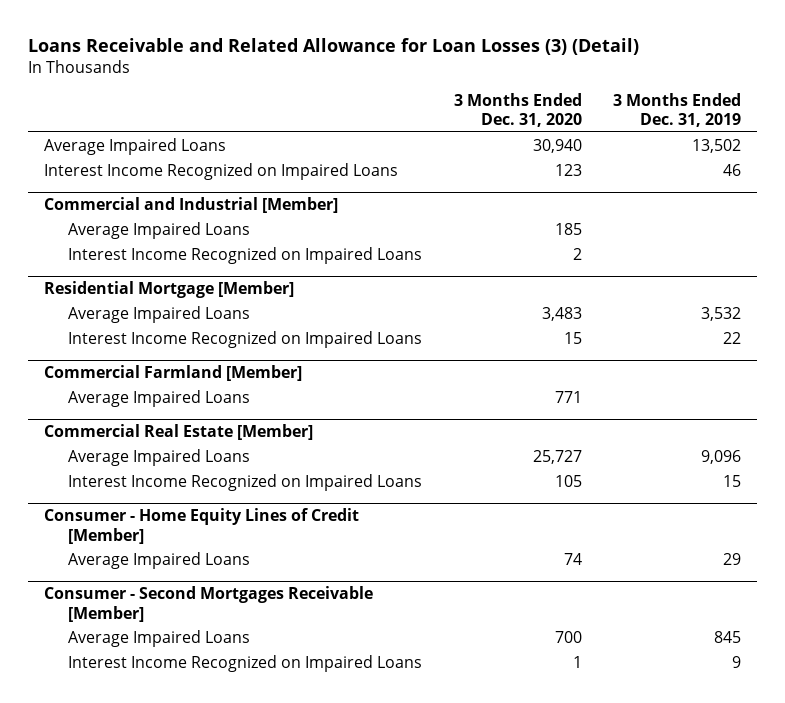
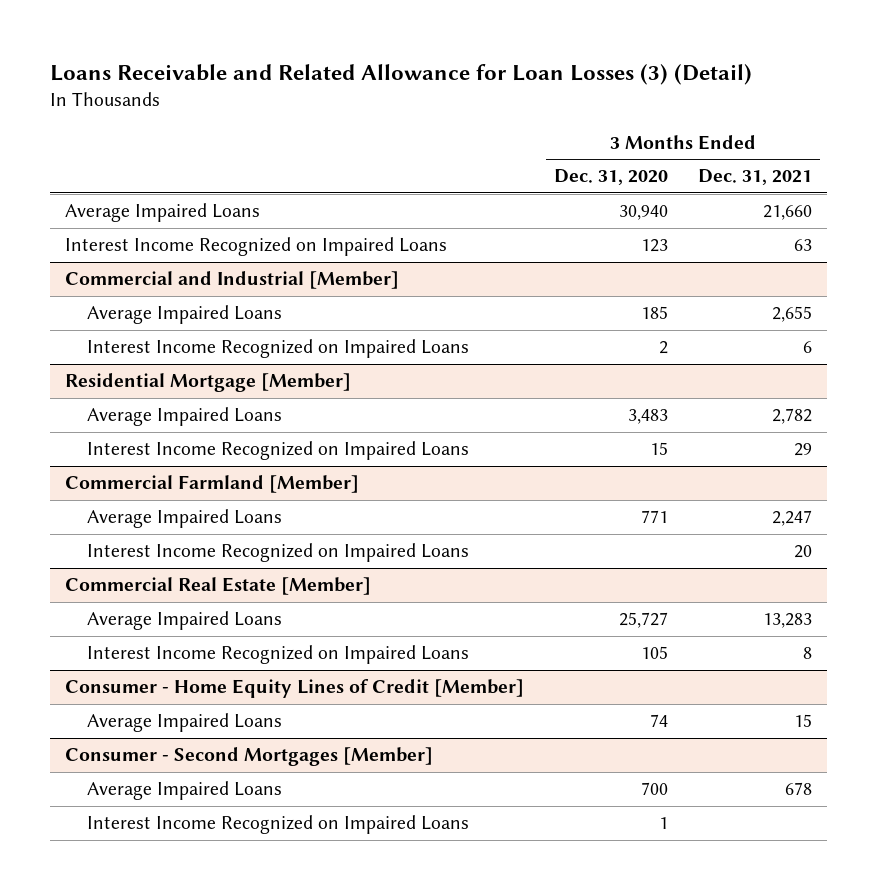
- | 3 Months Ended Dec. 31, 2020 | 3 Months Ended Dec. 31, 2019
+ | 3 Months Ended Dec. 31, 2020 | 3 Months Ended Dec. 31, 2021
@ Commercial Farmland [Member]
+ Interest Income Recognized on Impaired Loans | | 20
- Consumer - Second Mortgages Receivable [Member]
+ Consumer - Second Mortgages [Member]

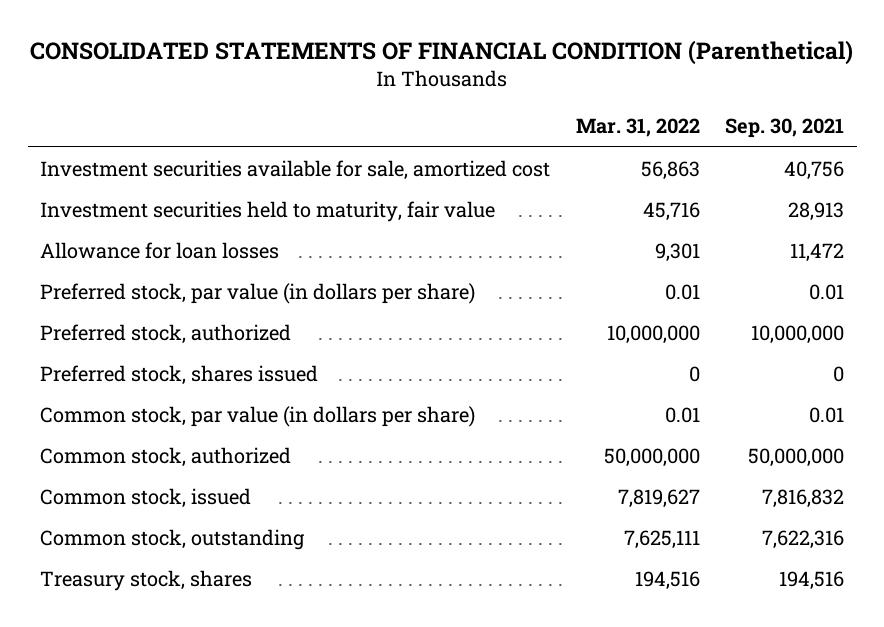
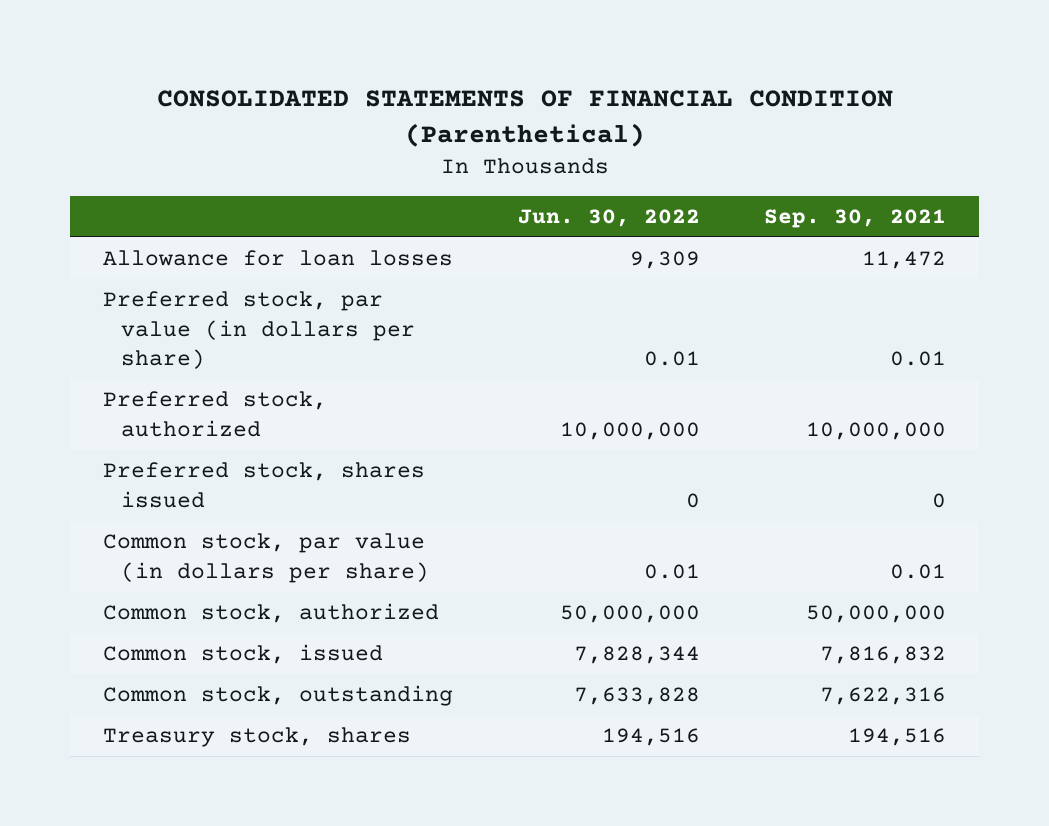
- | Mar. 31, 2022 | Sep. 30, 2021
+ | Jun. 30, 2022 | Sep. 30, 2021
- Investment securities available for sale, amortized cost | 56,863 | 40,756
- Investment securities held to maturity, fair value | 45,716 | 28,913

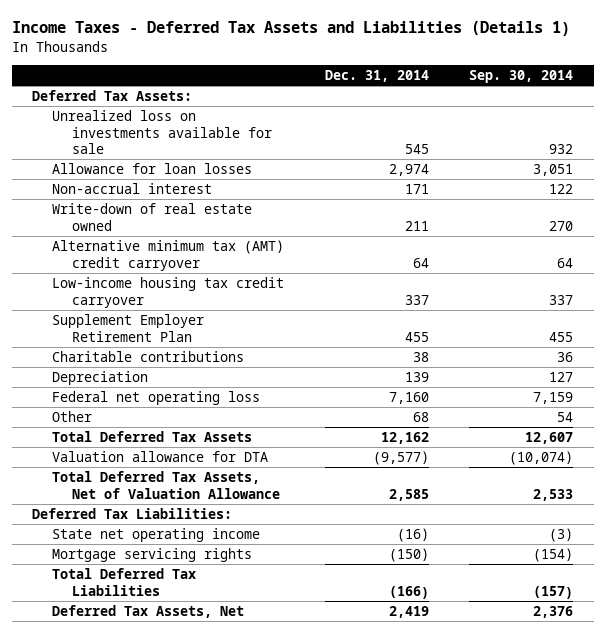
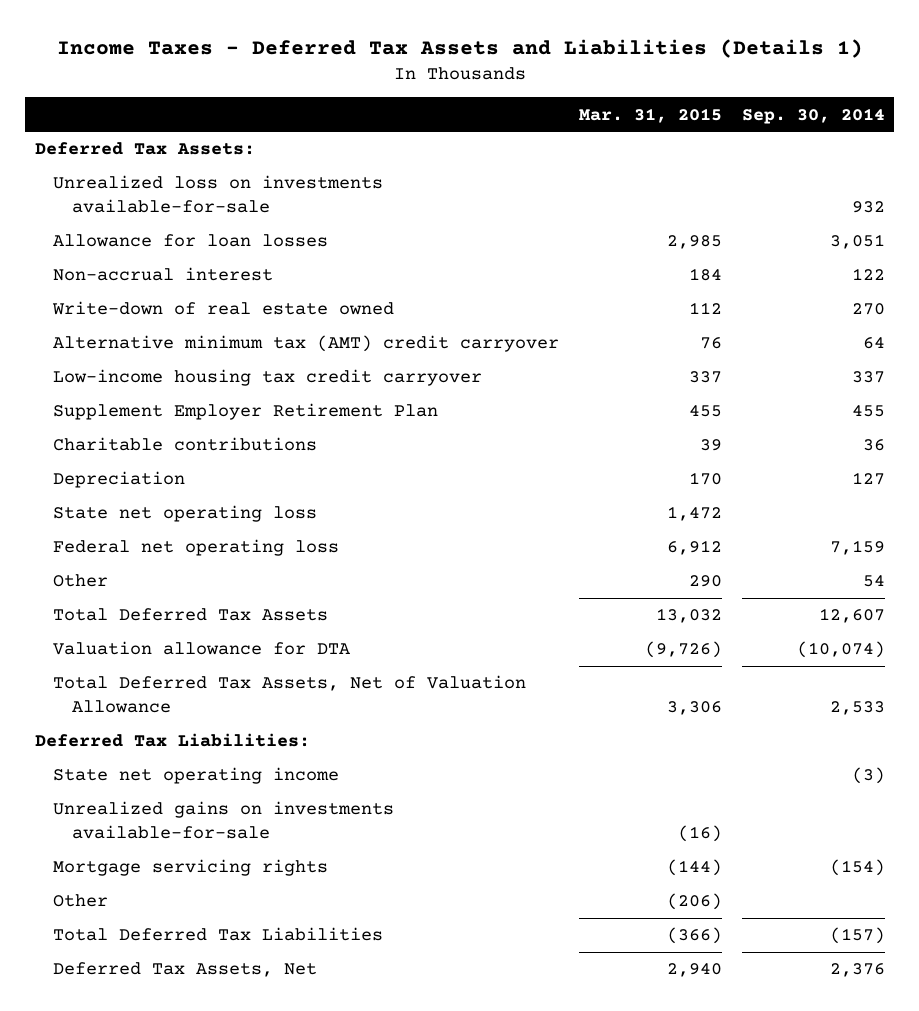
- | Dec. 31, 2014 | Sep. 30, 2014
+ | Mar. 31, 2015 | Sep. 30, 2014
- Unrealized loss on investments available for sale | 545 | 932
+ Unrealized loss on investments available-for-sale | | 932
+ State net operating loss | 1,472 |
+ Unrealized gains on investments available-for-sale | (16) |
+ Other | (206) |

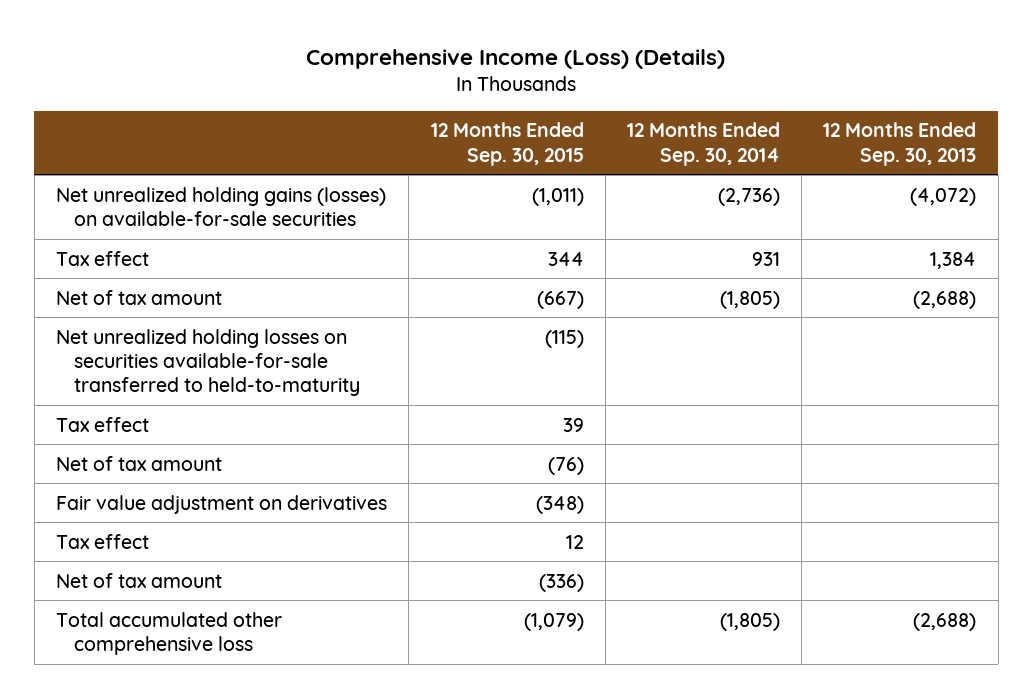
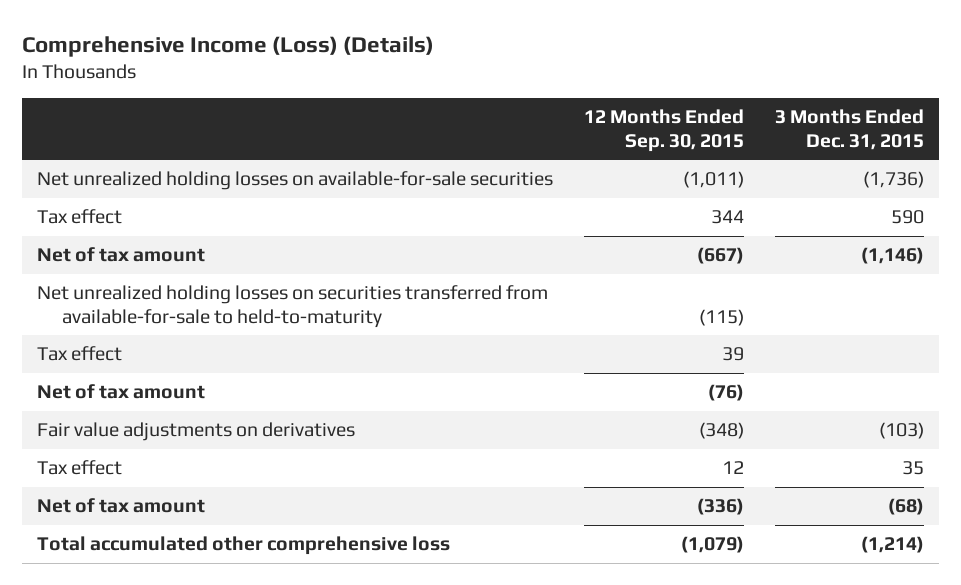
- | 12 Months Ended Sep. 30, 2015 | 12 Months Ended Sep. 30, 2014 | 12 Months Ended Sep. 30, 2013
+ | 12 Months Ended Sep. 30, 2015 | 3 Months Ended Dec. 31, 2015
- Net unrealized holding gains (losses) on available-for-sale securities | (1,011) | (2,736) | (4,072)
+ Net unrealized holding losses on available-for-sale securities | (1,011) | (1,736)
- Net unrealized holding losses on securities available-for-sale transferred to held-to-maturity | (115) | |
+ Net unrealized holding losses on securities transferred from available-for-sale to held-to-maturity | (115) |
- Fair value adjustment on derivatives | (348) | |
+ Fair value adjustments on derivatives | (348) | (103)

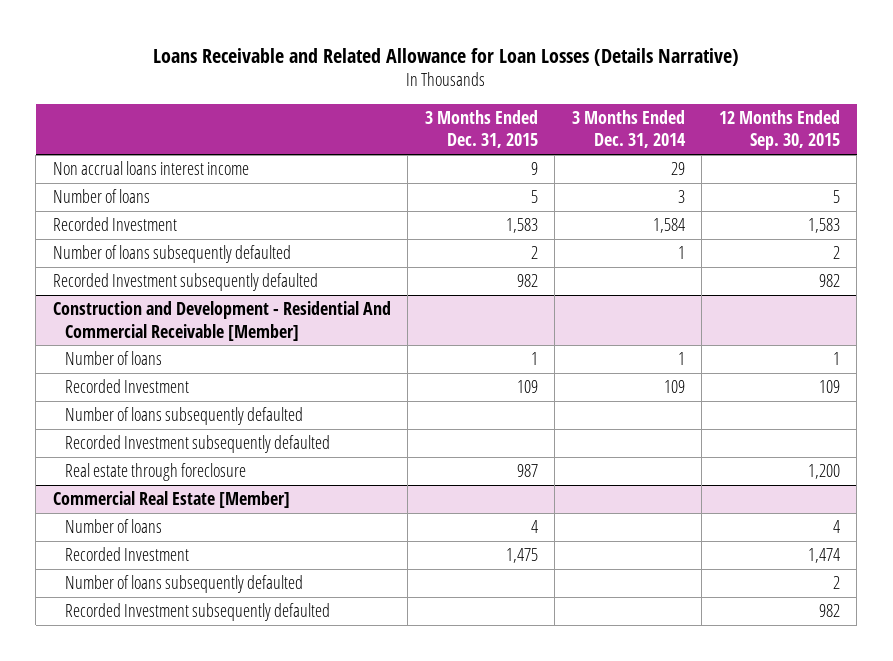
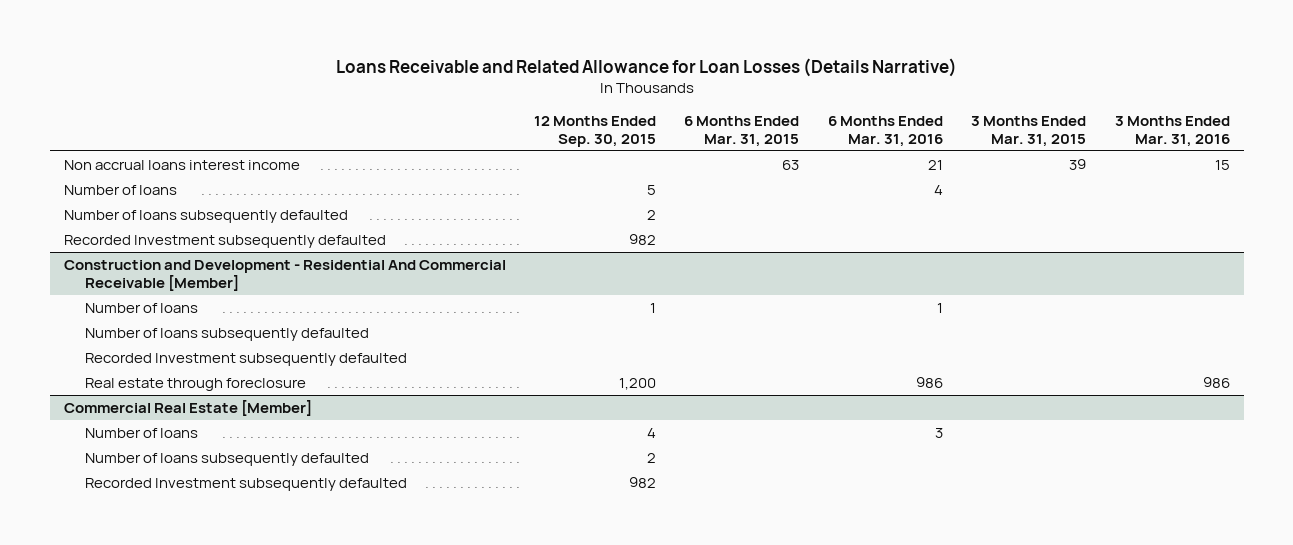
- | 3 Months Ended Dec. 31, 2015 | 3 Months Ended Dec. 31, 2014 | 12 Months Ended Sep. 30, 2015
+ | 12 Months Ended Sep. 30, 2015 | 6 Months Ended Mar. 31, 2015 | 6 Months Ended Mar. 31, 2016 | 3 Months Ended Mar. 31, 2015 | 3 Months Ended Mar. 31, 2016
- Recorded Investment | 1,583 | 1,584 | 1,583
@ Construction and Development - Residential And Commercial Receivable [Member]
- Recorded Investment | 109 | 109 | 109
@ Commercial Real Estate [Member]
- Recorded Investment | 1,475 | | 1,474

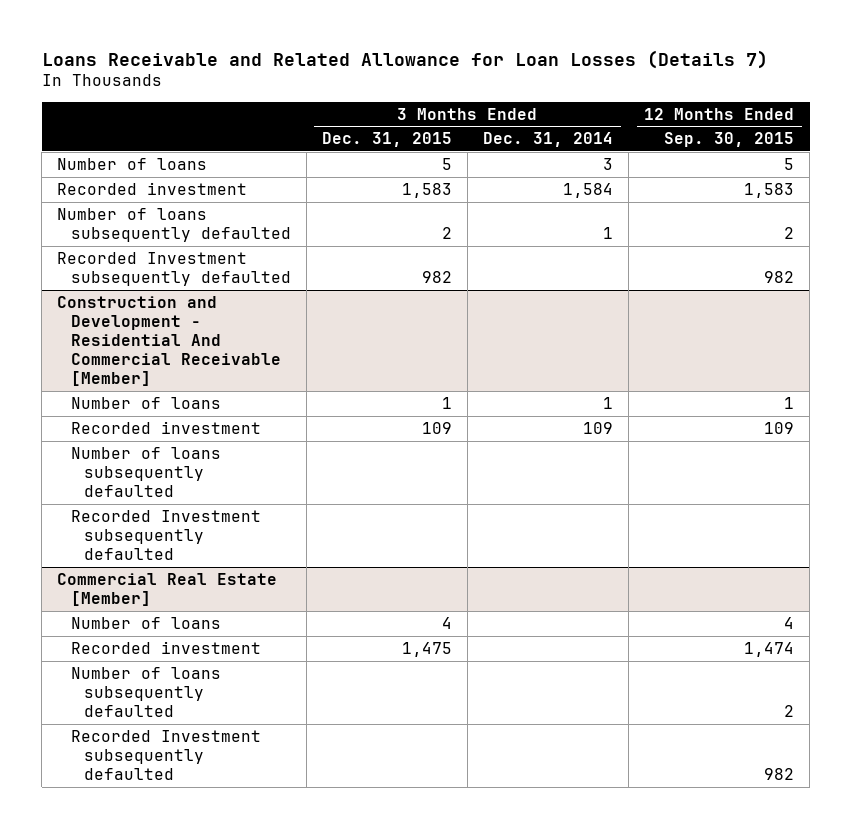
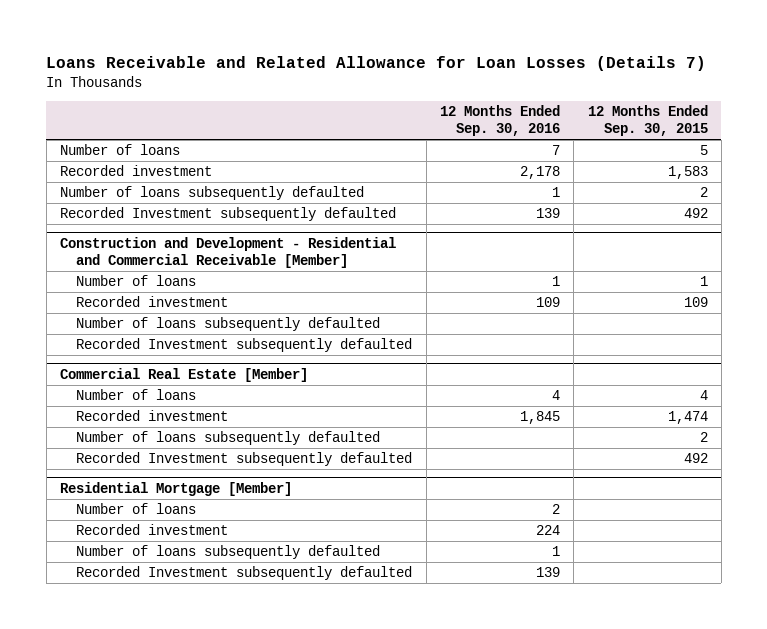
- | 3 Months Ended Dec. 31, 2015 | 3 Months Ended Dec. 31, 2014 | 12 Months Ended Sep. 30, 2015
+ | 12 Months Ended Sep. 30, 2016 | 12 Months Ended Sep. 30, 2015
- Recorded Investment subsequently defaulted | 982 | | 982
- Construction and Development - Residential And Commercial Receivable [Member]
+ Recorded Investment subsequently defaulted | 139 | 492
+ Construction and Development - Residential and Commercial Receivable [Member]
@ Commercial Real Estate [Member]
- Recorded Investment subsequently defaulted | | | 982
+ Recorded Investment subsequently defaulted | | 492
+ Residential Mortgage [Member]
+ Number of loans | 2 |
+ Recorded investment | 224 |
+ Number of loans subsequently defaulted | 1 |
+ Recorded Investment subsequently defaulted | 139 |

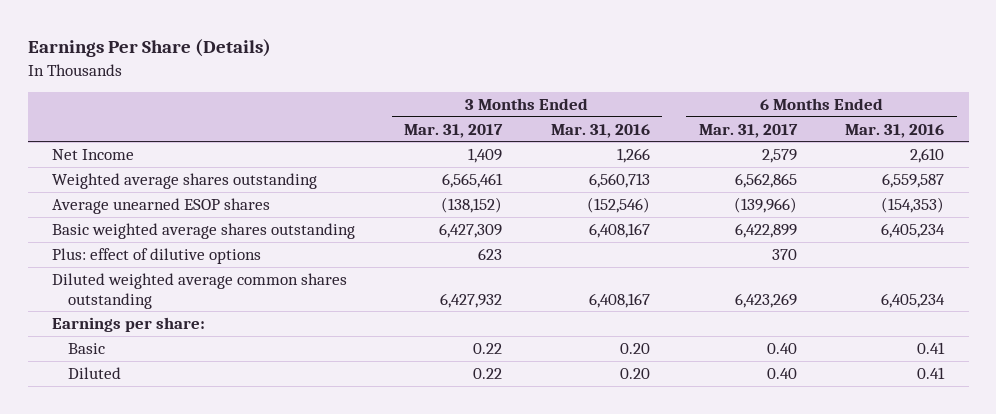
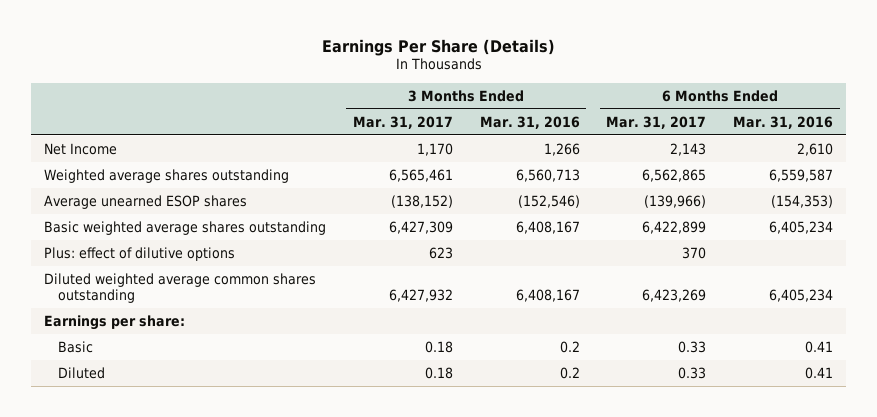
- Net Income | 1,409 | 1,266 | 2,579 | 2,610
+ Net Income | 1,170 | 1,266 | 2,143 | 2,610
- Basic | 0.22 | 0.20 | 0.40 | 0.41
- Diluted | 0.22 | 0.20 | 0.40 | 0.41
+ Basic | 0.18 | 0.2 | 0.33 | 0.41
+ Diluted | 0.18 | 0.2 | 0.33 | 0.41

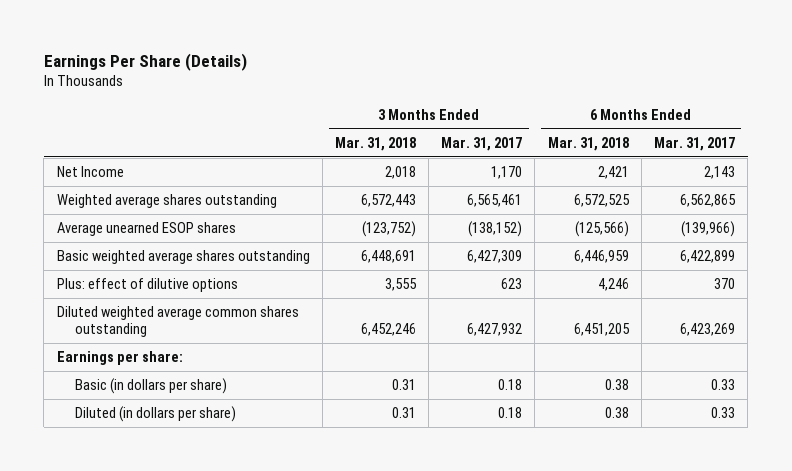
- | 3 Months Ended Mar. 31, 2017 | 3 Months Ended Mar. 31, 2016 | 6 Months Ended Mar. 31, 2017 | 6 Months Ended Mar. 31, 2016
+ | 3 Months Ended Mar. 31, 2018 | 3 Months Ended Mar. 31, 2017 | 6 Months Ended Mar. 31, 2018 | 6 Months Ended Mar. 31, 2017
- Basic | 0.18 | 0.2 | 0.33 | 0.41
- Diluted | 0.18 | 0.2 | 0.33 | 0.41
+ Basic (in dollars per share) | 0.31 | 0.18 | 0.38 | 0.33
+ Diluted (in dollars per share) | 0.31 | 0.18 | 0.38 | 0.33

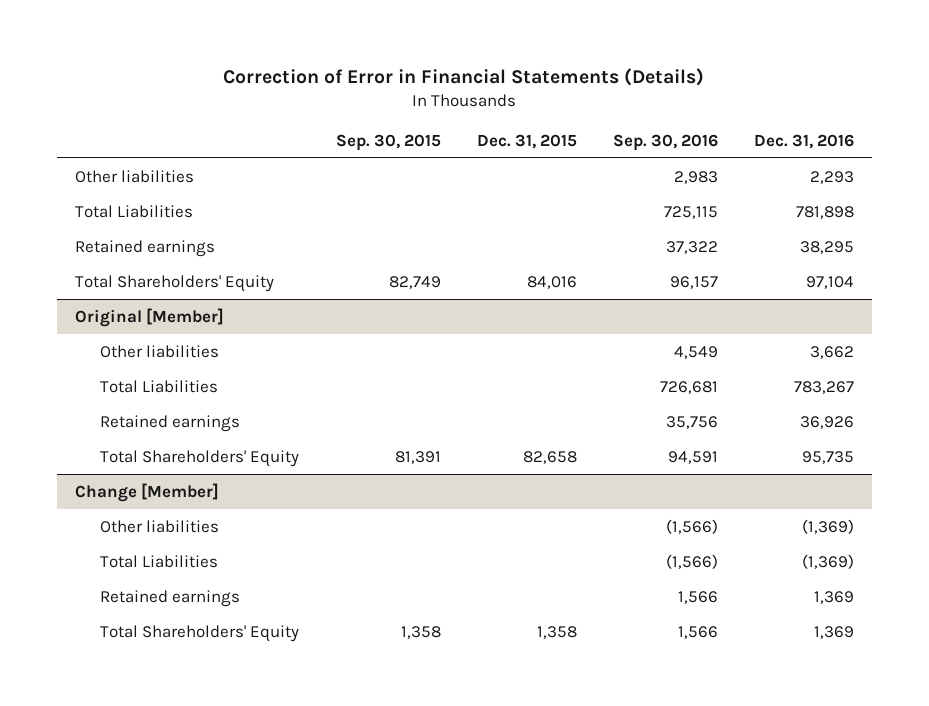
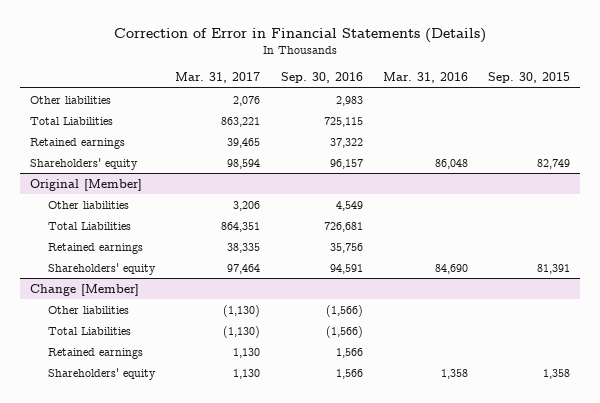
- | Sep. 30, 2015 | Dec. 31, 2015 | Sep. 30, 2016 | Dec. 31, 2016
+ | Mar. 31, 2017 | Sep. 30, 2016 | Mar. 31, 2016 | Sep. 30, 2015
- Total Shareholders' Equity | 82,749 | 84,016 | 96,157 | 97,104
+ Shareholders' equity | 98,594 | 96,157 | 86,048 | 82,749
@ Original [Member]
- Total Shareholders' Equity | 81,391 | 82,658 | 94,591 | 95,735
+ Shareholders' equity | 97,464 | 94,591 | 84,690 | 81,391
@ Change [Member]
- Total Shareholders' Equity | 1,358 | 1,358 | 1,566 | 1,369
+ Shareholders' equity | 1,130 | 1,566 | 1,358 | 1,358

